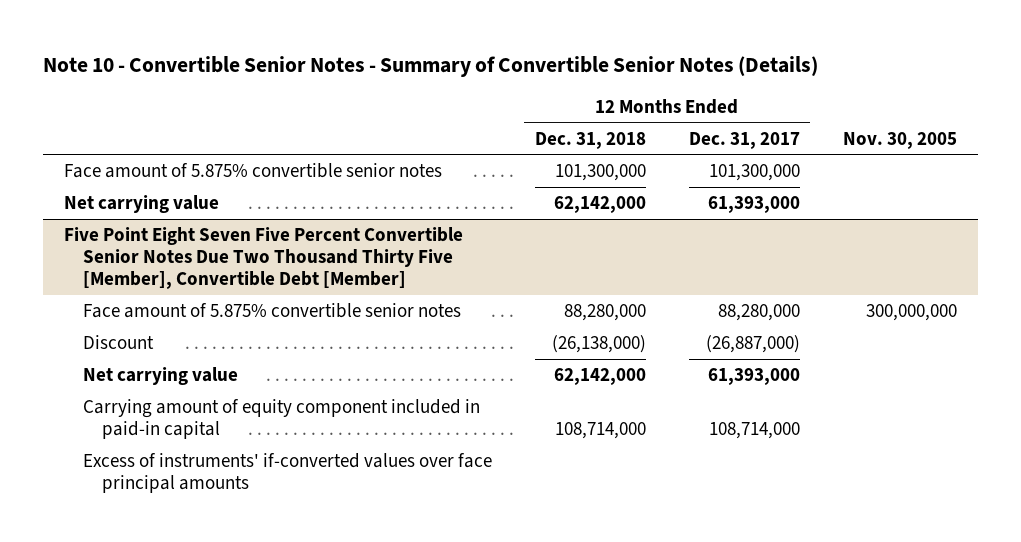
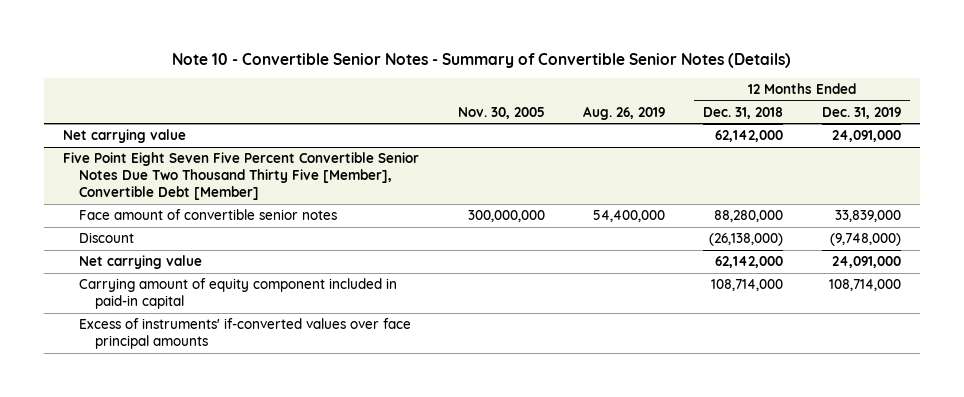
- | 12 Months Ended Dec. 31, 2018 | 12 Months Ended Dec. 31, 2017 | Nov. 30, 2005
+ | Nov. 30, 2005 | Aug. 26, 2019 | 12 Months Ended Dec. 31, 2018 | 12 Months Ended Dec. 31, 2019
- Face amount of 5.875% convertible senior notes | 101,300,000 | 101,300,000 |
@ Five Point Eight Seven Five Percent Convertible Senior Notes Due Two Thousand Thirty Five [Member], Convertible Debt [Member]
- Face amount of 5.875% convertible senior notes | 88,280,000 | 88,280,000 | 300,000,000
+ Face amount of convertible senior notes | 300,000,000 | 54,400,000 | 88,280,000 | 33,839,000

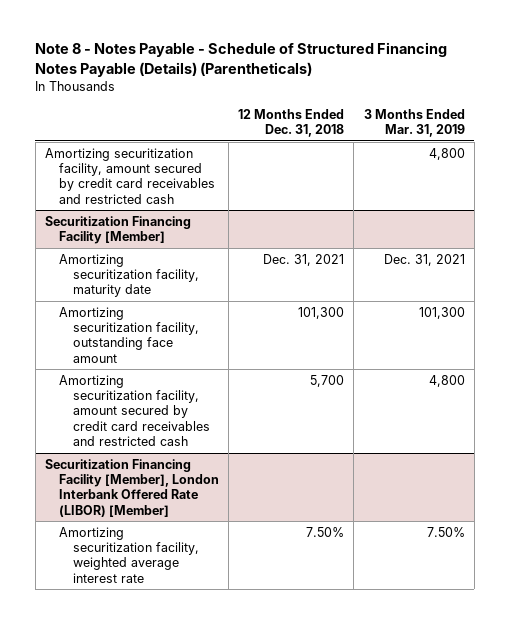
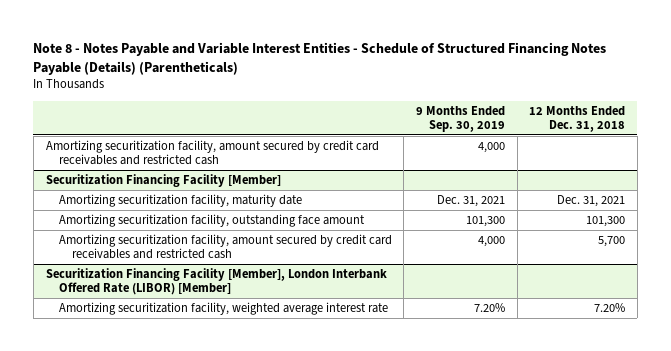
- Note 8 - Notes Payable - Schedule of Structured Financing Notes Payable (Details) (Parentheticals)
+ Note 8 - Notes Payable and Variable Interest Entities - Schedule of Structured Financing Notes Payable (Details) (Parentheticals)
- | 12 Months Ended Dec. 31, 2018 | 3 Months Ended Mar. 31, 2019
+ | 9 Months Ended Sep. 30, 2019 | 12 Months Ended Dec. 31, 2018
@ Securitization Financing Facility [Member], London Interbank Offered Rate (LIBOR) [Member]
- Amortizing securitization facility, weighted average interest rate | 7.50% | 7.50%
+ Amortizing securitization facility, weighted average interest rate | 7.20% | 7.20%

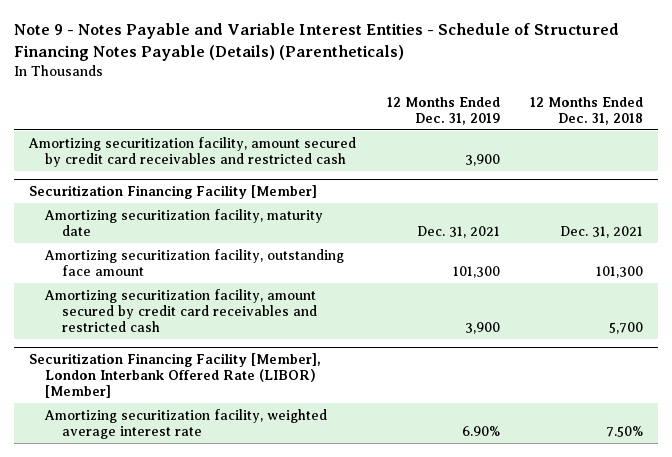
- Note 8 - Notes Payable and Variable Interest Entities - Schedule of Structured Financing Notes Payable (Details) (Parentheticals)
+ Note 9 - Notes Payable and Variable Interest Entities - Schedule of Structured Financing Notes Payable (Details) (Parentheticals)
- | 9 Months Ended Sep. 30, 2019 | 12 Months Ended Dec. 31, 2018
+ | 12 Months Ended Dec. 31, 2019 | 12 Months Ended Dec. 31, 2018
@ Securitization Financing Facility [Member], London Interbank Offered Rate (LIBOR) [Member]
- Amortizing securitization facility, weighted average interest rate | 7.20% | 7.20%
+ Amortizing securitization facility, weighted average interest rate | 6.90% | 7.50%

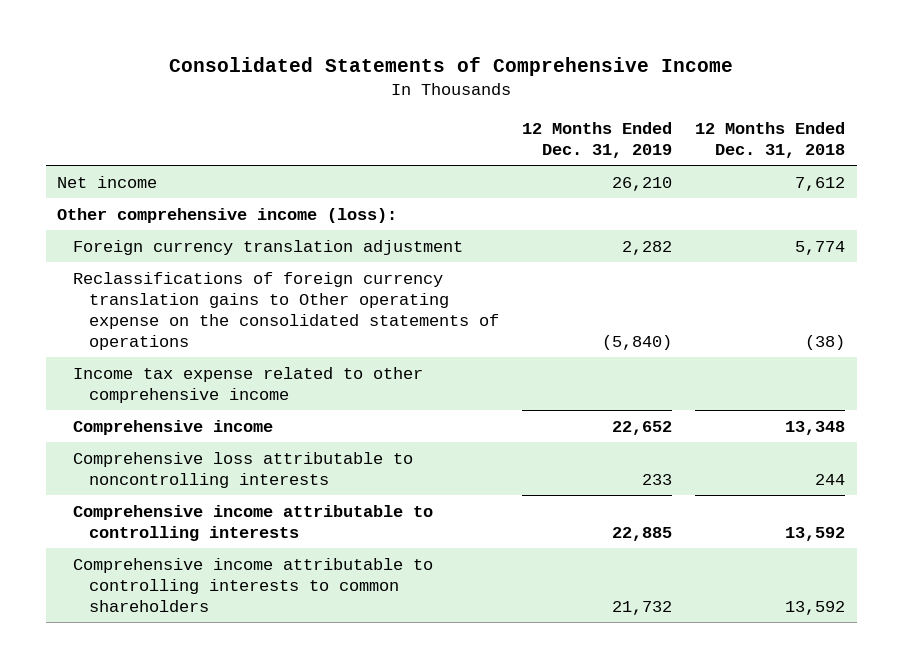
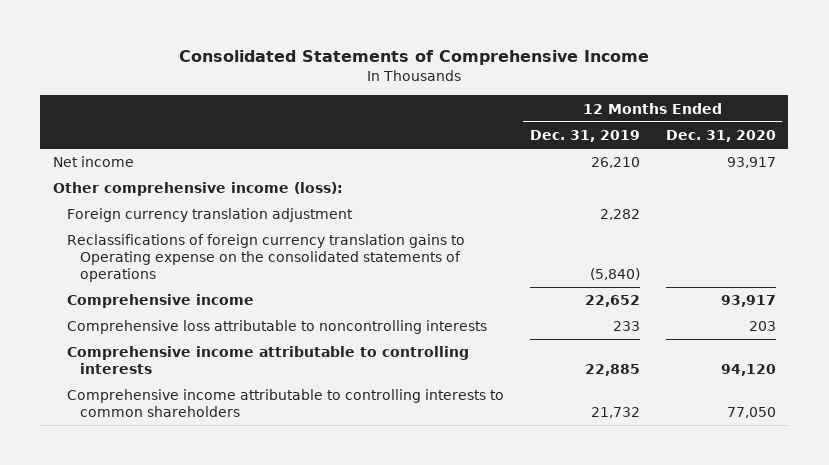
- | 12 Months Ended Dec. 31, 2019 | 12 Months Ended Dec. 31, 2018
+ | 12 Months Ended Dec. 31, 2019 | 12 Months Ended Dec. 31, 2020
- Reclassifications of foreign currency translation gains to Other operating expense on the consolidated statements of operations | (5,840) | (38)
- Income tax expense related to other comprehensive income
+ Reclassifications of foreign currency translation gains to Operating expense on the consolidated statements of operations | (5,840) |

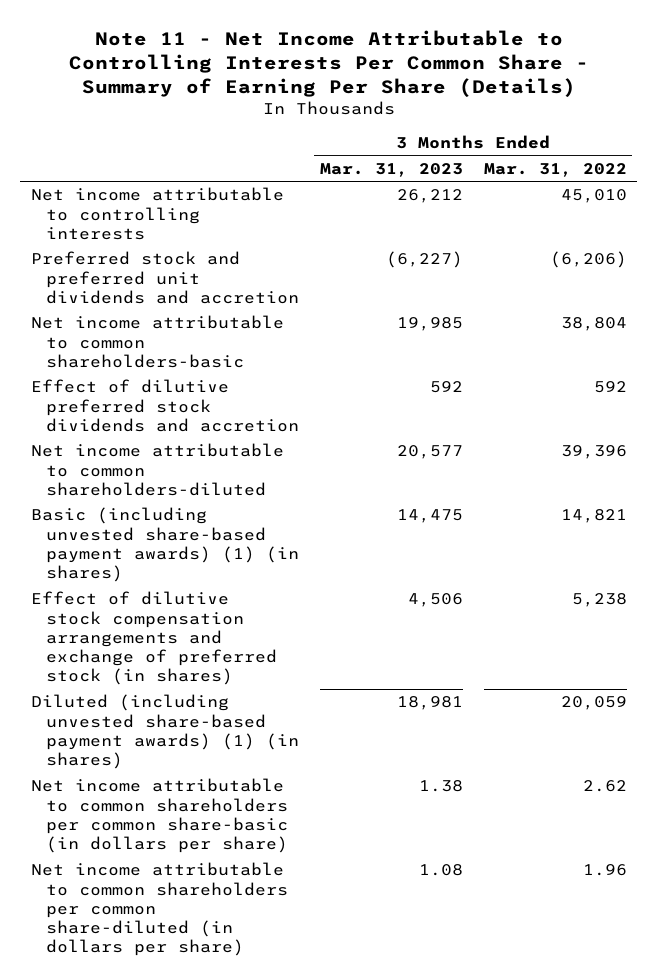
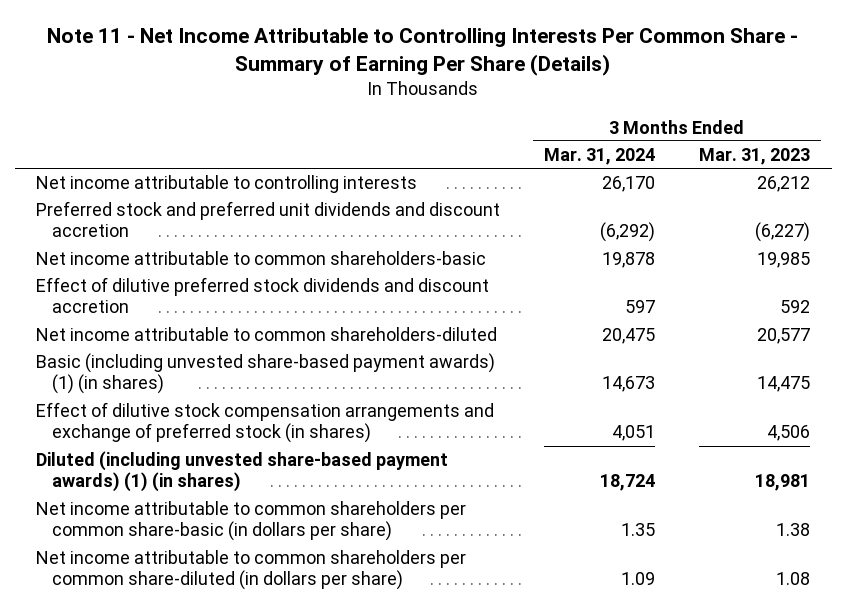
- | 3 Months Ended Mar. 31, 2023 | 3 Months Ended Mar. 31, 2022
+ | 3 Months Ended Mar. 31, 2024 | 3 Months Ended Mar. 31, 2023
- Preferred stock and preferred unit dividends and accretion | (6,227) | (6,206)
+ Preferred stock and preferred unit dividends and discount accretion | (6,292) | (6,227)
- Effect of dilutive preferred stock dividends and accretion | 592 | 592
+ Effect of dilutive preferred stock dividends and discount accretion | 597 | 592

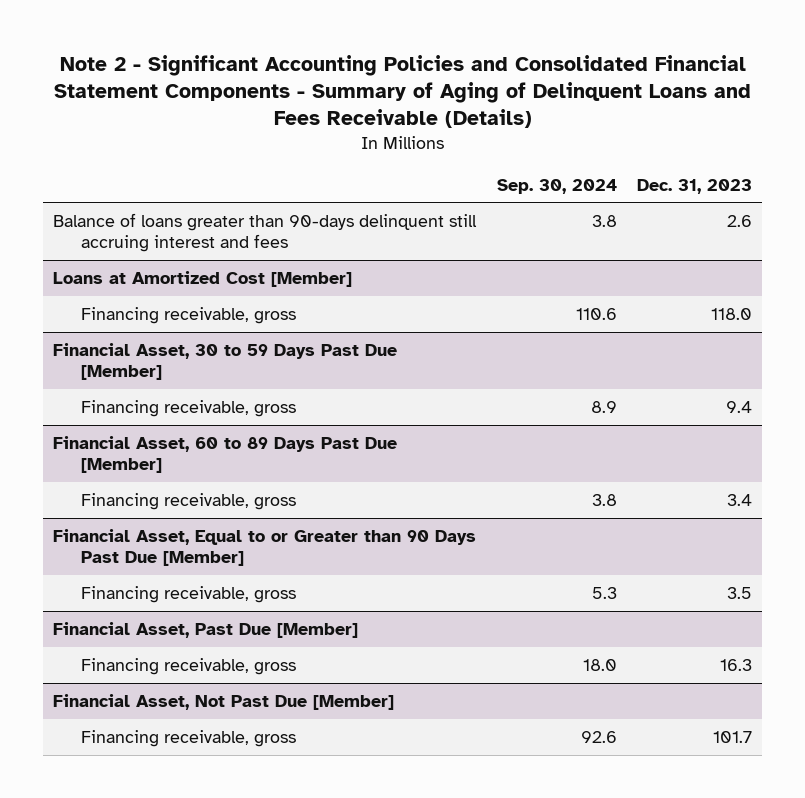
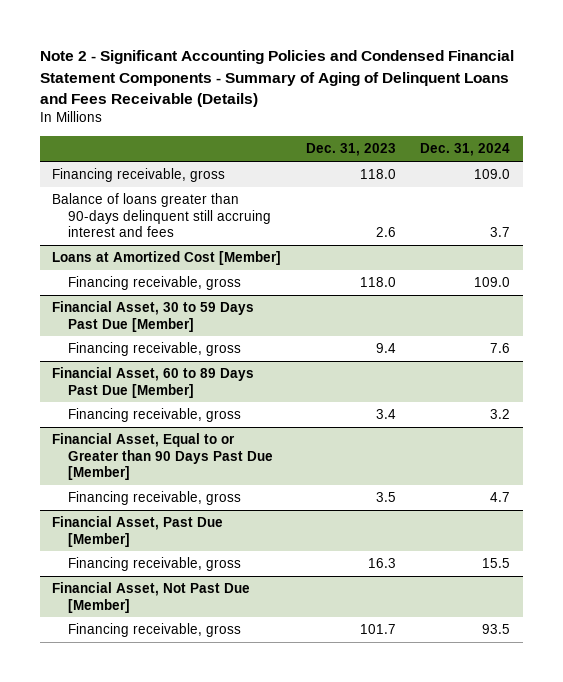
- Note 2 - Significant Accounting Policies and Consolidated Financial Statement Components - Summary of Aging of Delinquent Loans and Fees Receivable (Details)
+ Note 2 - Significant Accounting Policies and Condensed Financial Statement Components - Summary of Aging of Delinquent Loans and Fees Receivable (Details)
- | Sep. 30, 2024 | Dec. 31, 2023
+ | Dec. 31, 2023 | Dec. 31, 2024
+ Financing receivable, gross | 118.0 | 109.0

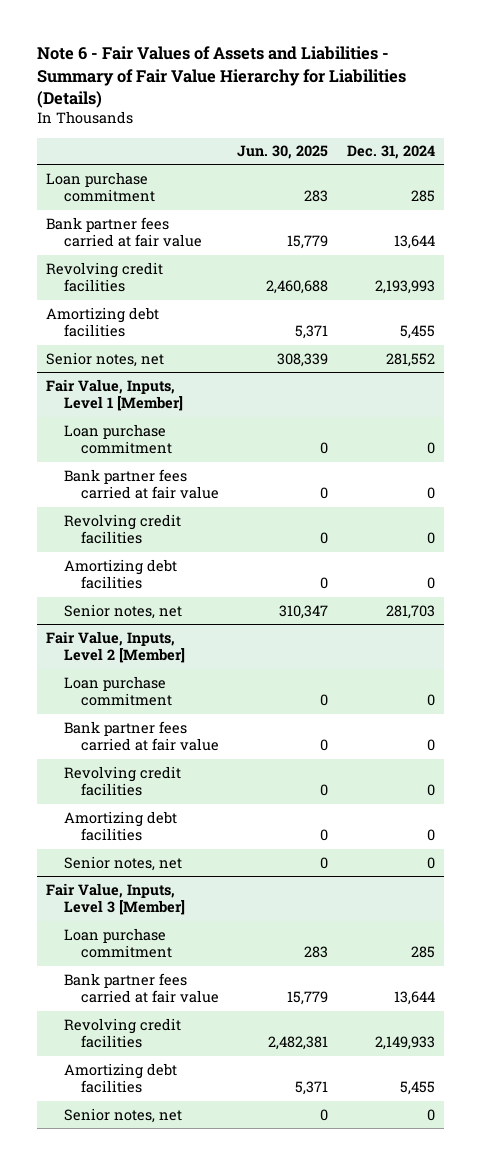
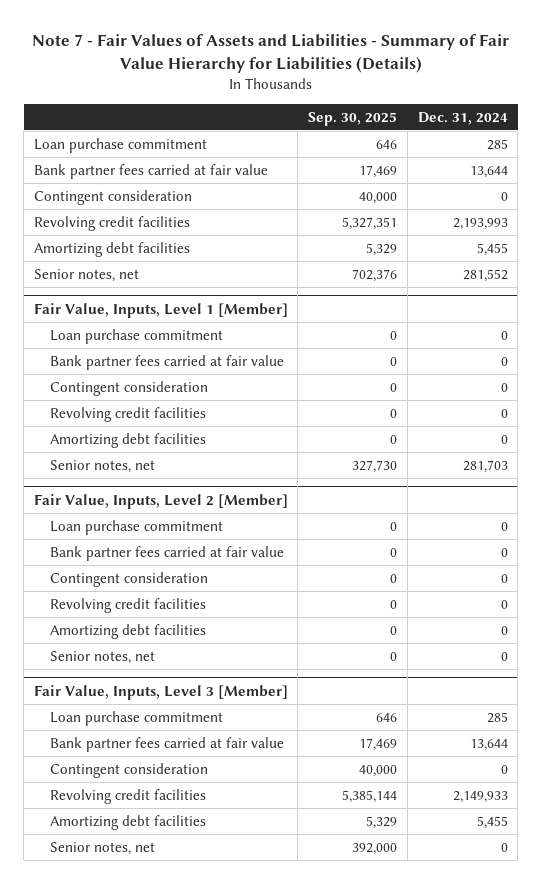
- Note 6 - Fair Values of Assets and Liabilities - Summary of Fair Value Hierarchy for Liabilities (Details)
+ Note 7 - Fair Values of Assets and Liabilities - Summary of Fair Value Hierarchy for Liabilities (Details)
- | Jun. 30, 2025 | Dec. 31, 2024
+ | Sep. 30, 2025 | Dec. 31, 2024
+ Contingent consideration | 40,000 | 0
@ Fair Value, Inputs, Level 1 [Member]
+ Contingent consideration | 0 | 0
@ Fair Value, Inputs, Level 2 [Member]
+ Contingent consideration | 0 | 0
@ Fair Value, Inputs, Level 3 [Member]
+ Contingent consideration | 40,000 | 0

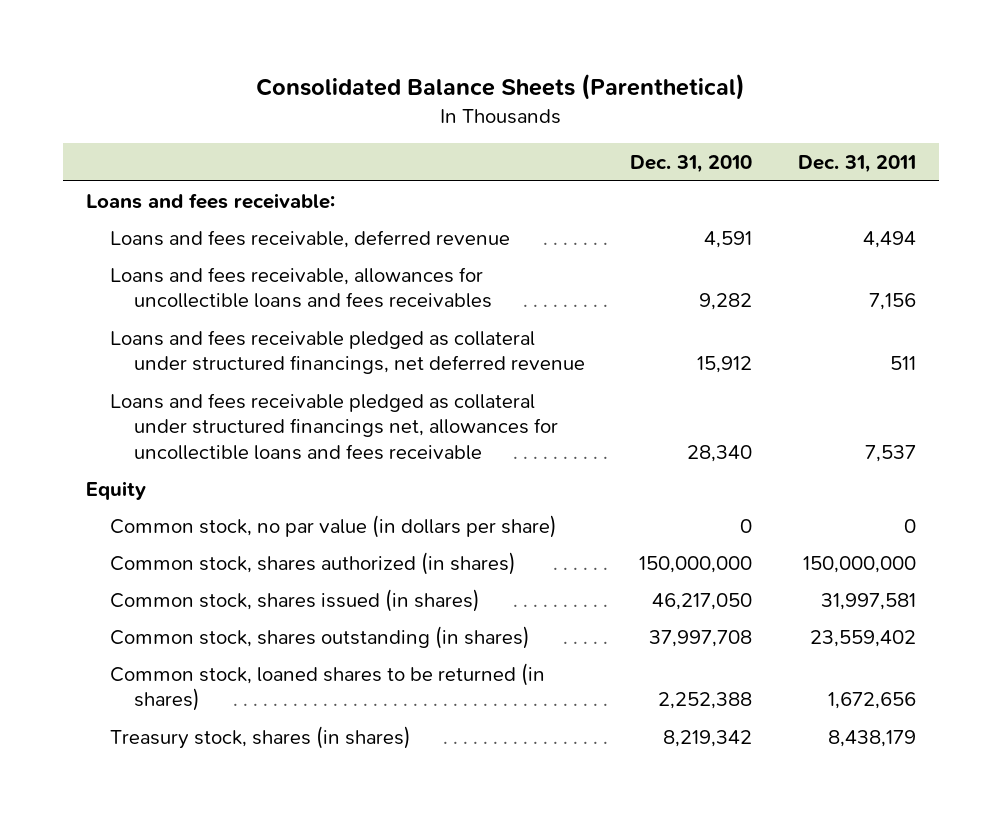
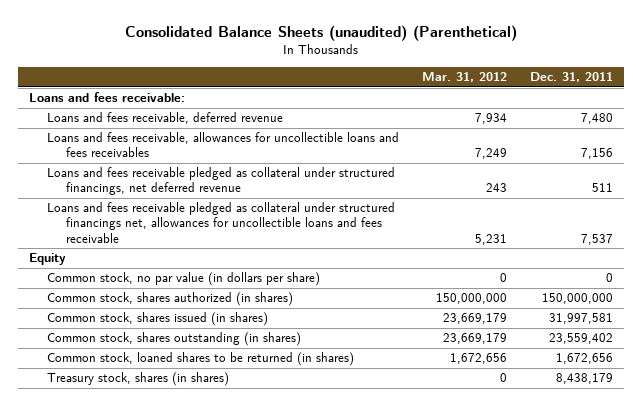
- Consolidated Balance Sheets (Parenthetical)
+ Consolidated Balance Sheets (unaudited) (Parenthetical)
- | Dec. 31, 2010 | Dec. 31, 2011
+ | Mar. 31, 2012 | Dec. 31, 2011
- Loans and fees receivable, deferred revenue | 4,591 | 4,494
+ Loans and fees receivable, deferred revenue | 7,934 | 7,480

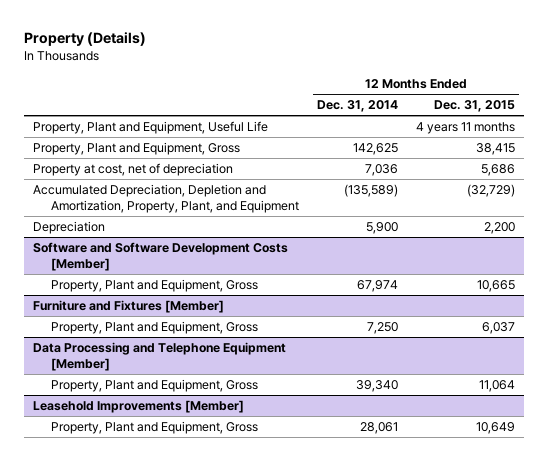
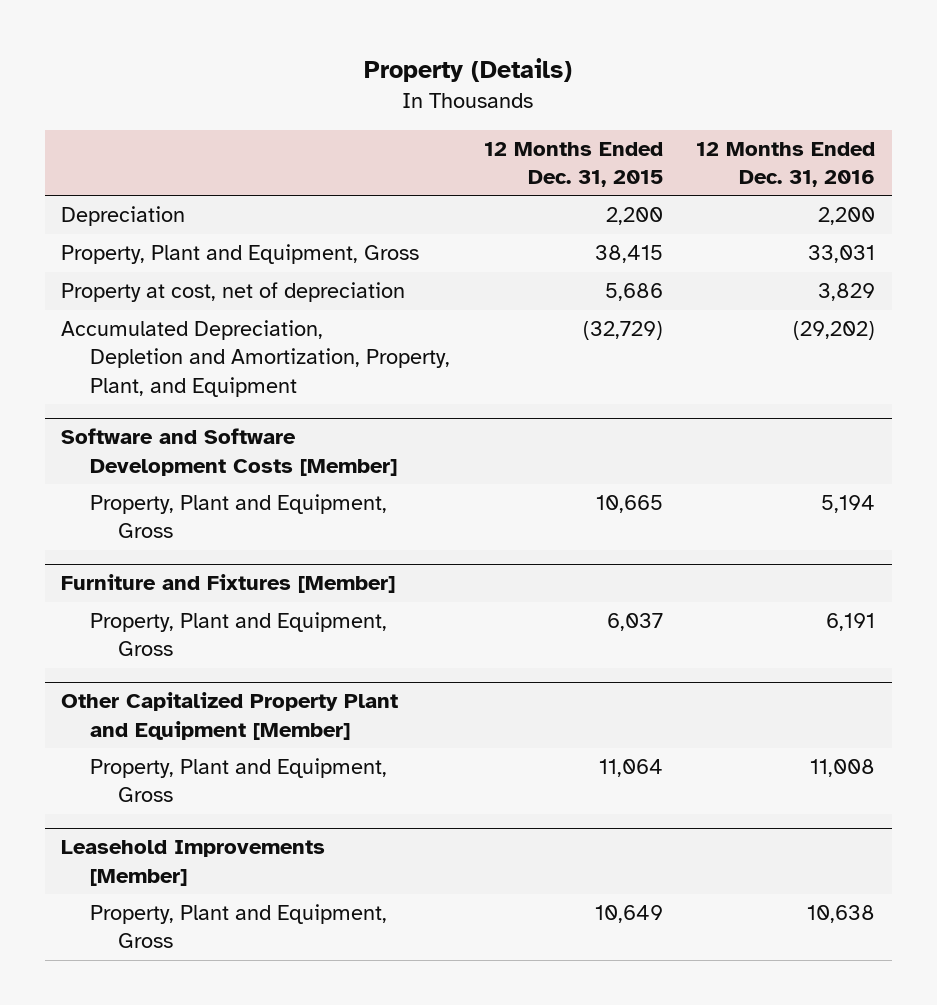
- | 12 Months Ended Dec. 31, 2014 | 12 Months Ended Dec. 31, 2015
+ | 12 Months Ended Dec. 31, 2015 | 12 Months Ended Dec. 31, 2016
- Property, Plant and Equipment, Useful Life | | 4 years 11 months
moved up: Depreciation | 2,200 | 2,200
- Data Processing and Telephone Equipment [Member]
+ Other Capitalized Property Plant and Equipment [Member]

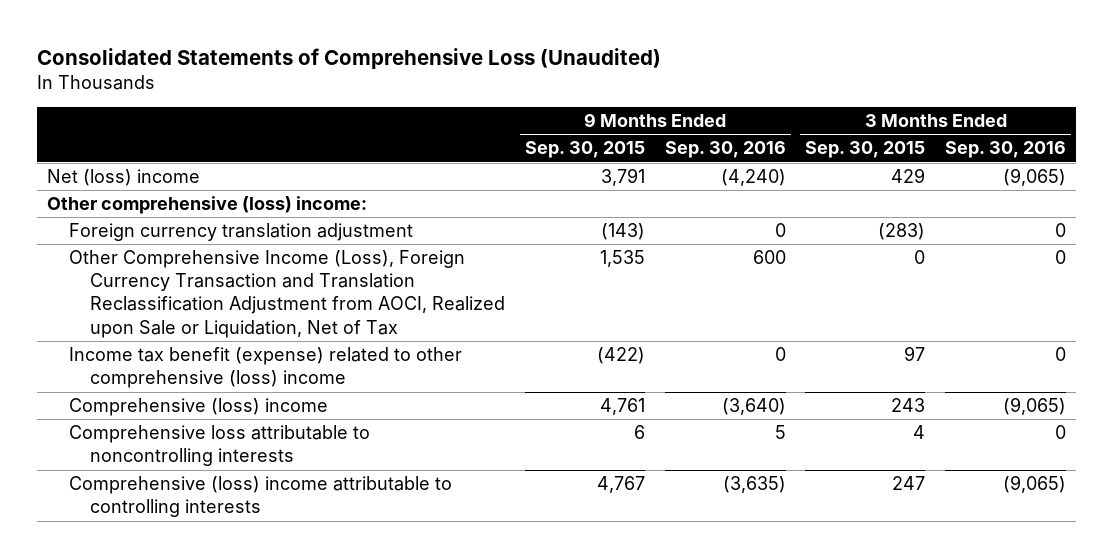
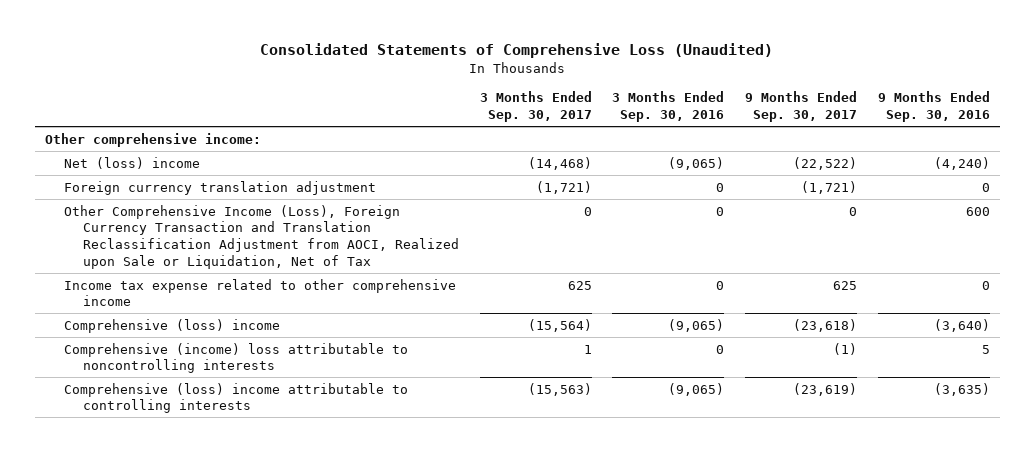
- | 9 Months Ended Sep. 30, 2015 | 9 Months Ended Sep. 30, 2016 | 3 Months Ended Sep. 30, 2015 | 3 Months Ended Sep. 30, 2016
+ | 3 Months Ended Sep. 30, 2017 | 3 Months Ended Sep. 30, 2016 | 9 Months Ended Sep. 30, 2017 | 9 Months Ended Sep. 30, 2016
+ Other comprehensive income:
- Other comprehensive (loss) income:
- Income tax benefit (expense) related to other comprehensive (loss) income | (422) | 0 | 97 | 0
+ Income tax expense related to other comprehensive income | 625 | 0 | 625 | 0
- Comprehensive loss attributable to noncontrolling interests | 6 | 5 | 4 | 0
+ Comprehensive (income) loss attributable to noncontrolling interests | 1 | 0 | (1) | 5

